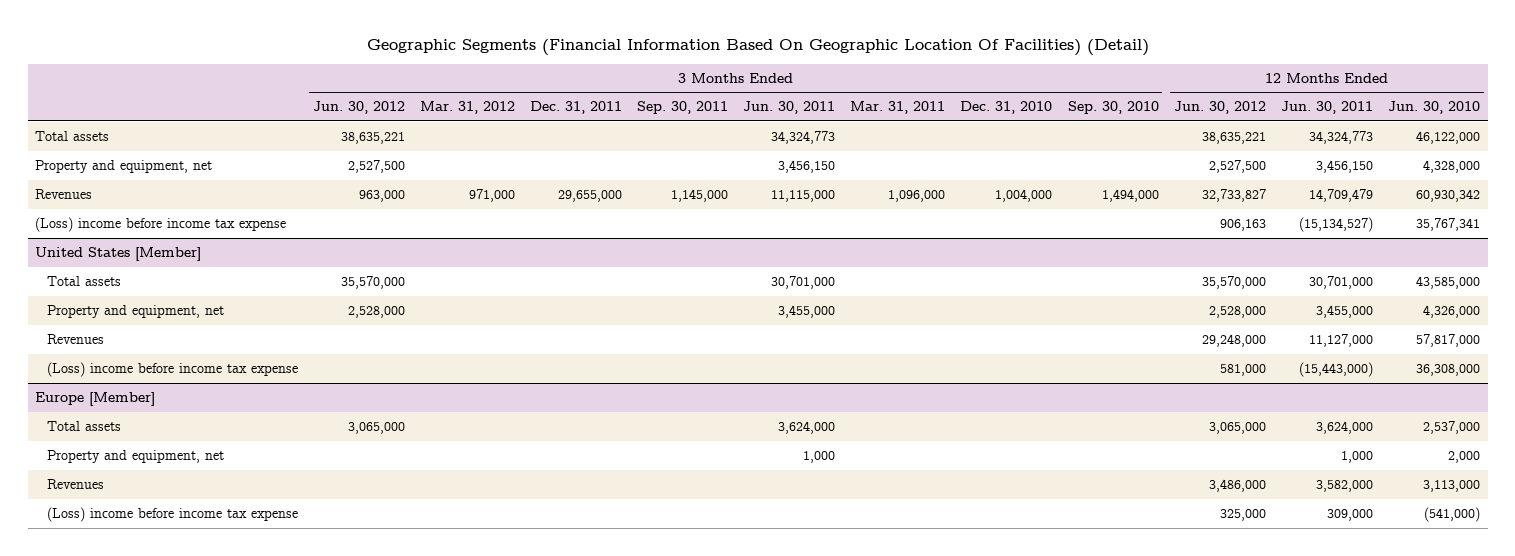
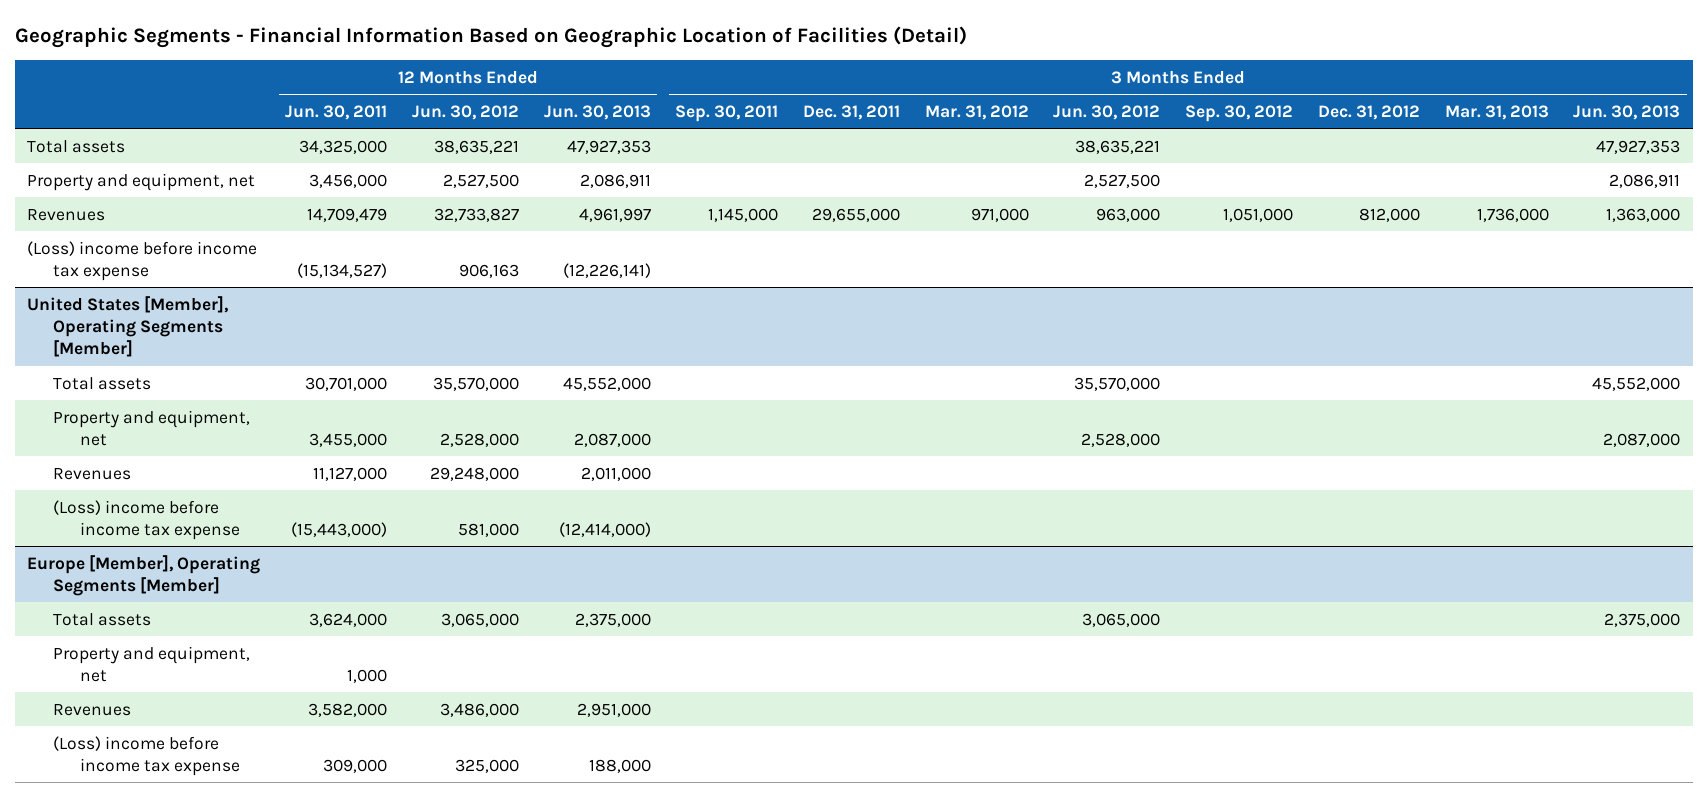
- Geographic Segments (Financial Information Based On Geographic Location Of Facilities) (Detail)
+ Geographic Segments - Financial Information Based on Geographic Location of Facilities (Detail)
- | 3 Months Ended Jun. 30, 2012 | 3 Months Ended Mar. 31, 2012 | 3 Months Ended Dec. 31, 2011 | 3 Months Ended Sep. 30, 2011 | 3 Months Ended Jun. 30, 2011 | 3 Months Ended Mar. 31, 2011 | 3 Months Ended Dec. 31, 2010 | 3 Months Ended Sep. 30, 2010 | 12 Months Ended Jun. 30, 2012 | 12 Months Ended Jun. 30, 2011 | 12 Months Ended Jun. 30, 2010
+ | 12 Months Ended Jun. 30, 2011 | 12 Months Ended Jun. 30, 2012 | 12 Months Ended Jun. 30, 2013 | 3 Months Ended Sep. 30, 2011 | 3 Months Ended Dec. 31, 2011 | 3 Months Ended Mar. 31, 2012 | 3 Months Ended Jun. 30, 2012 | 3 Months Ended Sep. 30, 2012 | 3 Months Ended Dec. 31, 2012 | 3 Months Ended Mar. 31, 2013 | 3 Months Ended Jun. 30, 2013
- Total assets | 38,635,221 | | | | 34,324,773 | | | | 38,635,221 | 34,324,773 | 46,122,000
- Property and equipment, net | 2,527,500 | | | | 3,456,150 | | | | 2,527,500 | 3,456,150 | 4,328,000
+ Total assets | 34,325,000 | 38,635,221 | 47,927,353 | | | | 38,635,221 | | | | 47,927,353
+ Property and equipment, net | 3,456,000 | 2,527,500 | 2,086,911 | | | | 2,527,500 | | | | 2,086,911
- United States [Member]
+ United States [Member], Operating Segments [Member]
- Europe [Member]
+ Europe [Member], Operating Segments [Member]

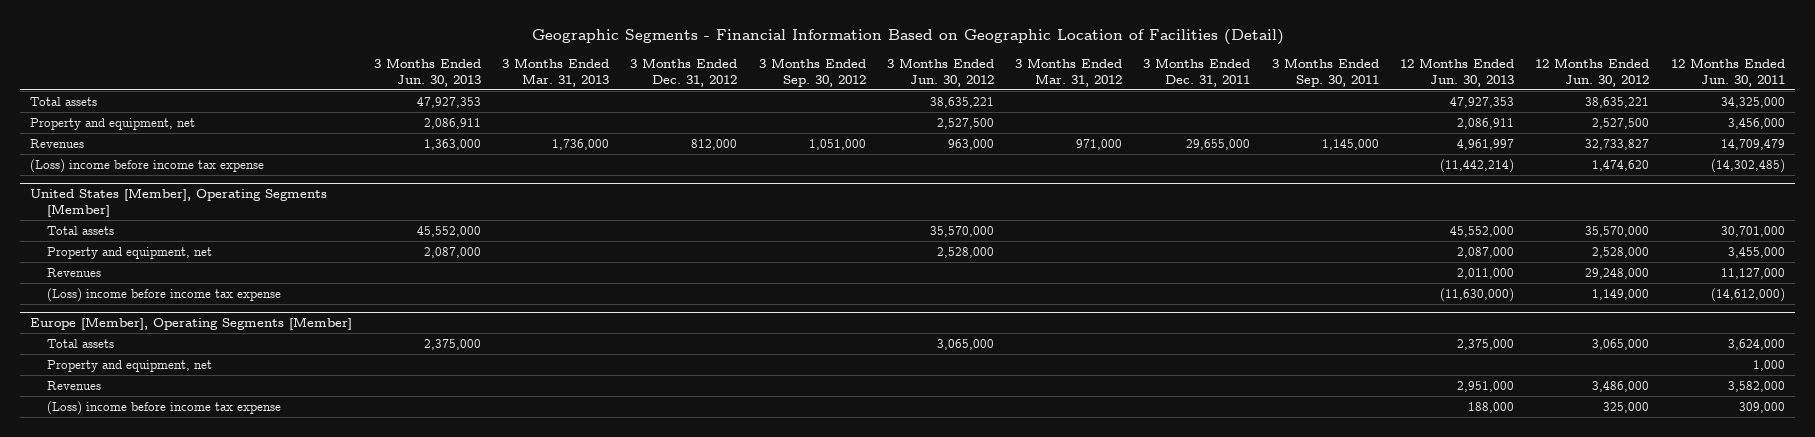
- | 12 Months Ended Jun. 30, 2011 | 12 Months Ended Jun. 30, 2012 | 12 Months Ended Jun. 30, 2013 | 3 Months Ended Sep. 30, 2011 | 3 Months Ended Dec. 31, 2011 | 3 Months Ended Mar. 31, 2012 | 3 Months Ended Jun. 30, 2012 | 3 Months Ended Sep. 30, 2012 | 3 Months Ended Dec. 31, 2012 | 3 Months Ended Mar. 31, 2013 | 3 Months Ended Jun. 30, 2013
+ | 3 Months Ended Jun. 30, 2013 | 3 Months Ended Mar. 31, 2013 | 3 Months Ended Dec. 31, 2012 | 3 Months Ended Sep. 30, 2012 | 3 Months Ended Jun. 30, 2012 | 3 Months Ended Mar. 31, 2012 | 3 Months Ended Dec. 31, 2011 | 3 Months Ended Sep. 30, 2011 | 12 Months Ended Jun. 30, 2013 | 12 Months Ended Jun. 30, 2012 | 12 Months Ended Jun. 30, 2011
- (Loss) income before income tax expense | (15,134,527) | 906,163 | (12,226,141) | | | | | | | |
+ (Loss) income before income tax expense | | | | | | | | | (11,442,214) | 1,474,620 | (14,302,485)
@ United States [Member], Operating Segments [Member]
- (Loss) income before income tax expense | (15,443,000) | 581,000 | (12,414,000) | | | | | | | |
+ (Loss) income before income tax expense | | | | | | | | | (11,630,000) | 1,149,000 | (14,612,000)

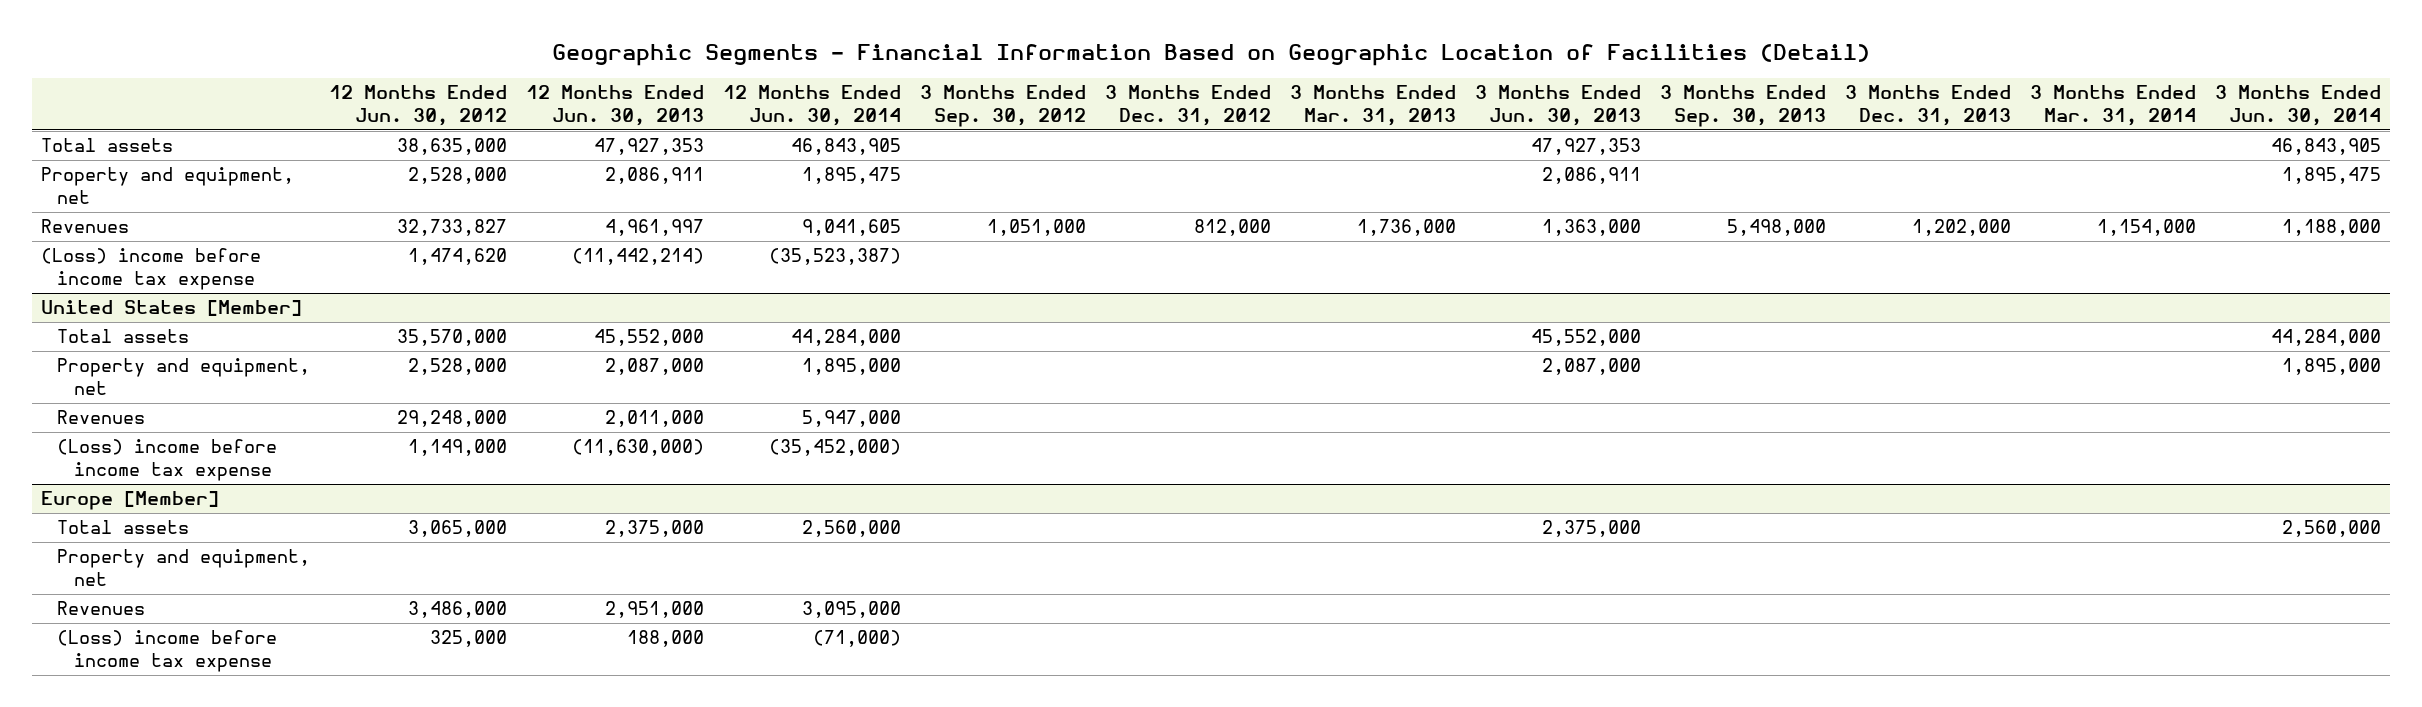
- | 3 Months Ended Jun. 30, 2013 | 3 Months Ended Mar. 31, 2013 | 3 Months Ended Dec. 31, 2012 | 3 Months Ended Sep. 30, 2012 | 3 Months Ended Jun. 30, 2012 | 3 Months Ended Mar. 31, 2012 | 3 Months Ended Dec. 31, 2011 | 3 Months Ended Sep. 30, 2011 | 12 Months Ended Jun. 30, 2013 | 12 Months Ended Jun. 30, 2012 | 12 Months Ended Jun. 30, 2011
+ | 12 Months Ended Jun. 30, 2012 | 12 Months Ended Jun. 30, 2013 | 12 Months Ended Jun. 30, 2014 | 3 Months Ended Sep. 30, 2012 | 3 Months Ended Dec. 31, 2012 | 3 Months Ended Mar. 31, 2013 | 3 Months Ended Jun. 30, 2013 | 3 Months Ended Sep. 30, 2013 | 3 Months Ended Dec. 31, 2013 | 3 Months Ended Mar. 31, 2014 | 3 Months Ended Jun. 30, 2014
- Total assets | 47,927,353 | | | | 38,635,221 | | | | 47,927,353 | 38,635,221 | 34,325,000
- Property and equipment, net | 2,086,911 | | | | 2,527,500 | | | | 2,086,911 | 2,527,500 | 3,456,000
+ Total assets | 38,635,000 | 47,927,353 | 46,843,905 | | | | 47,927,353 | | | | 46,843,905
+ Property and equipment, net | 2,528,000 | 2,086,911 | 1,895,475 | | | | 2,086,911 | | | | 1,895,475
- United States [Member], Operating Segments [Member]
+ United States [Member]
- Europe [Member], Operating Segments [Member]
+ Europe [Member]

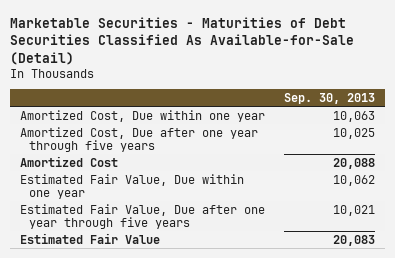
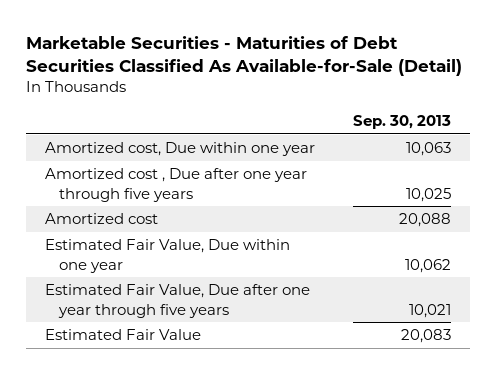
- Amortized Cost, Due within one year | 10,063
- Amortized Cost, Due after one year through five years | 10,025
- Amortized Cost | 20,088
+ Amortized cost, Due within one year | 10,063
+ Amortized cost , Due after one year through five years | 10,025
+ Amortized cost | 20,088

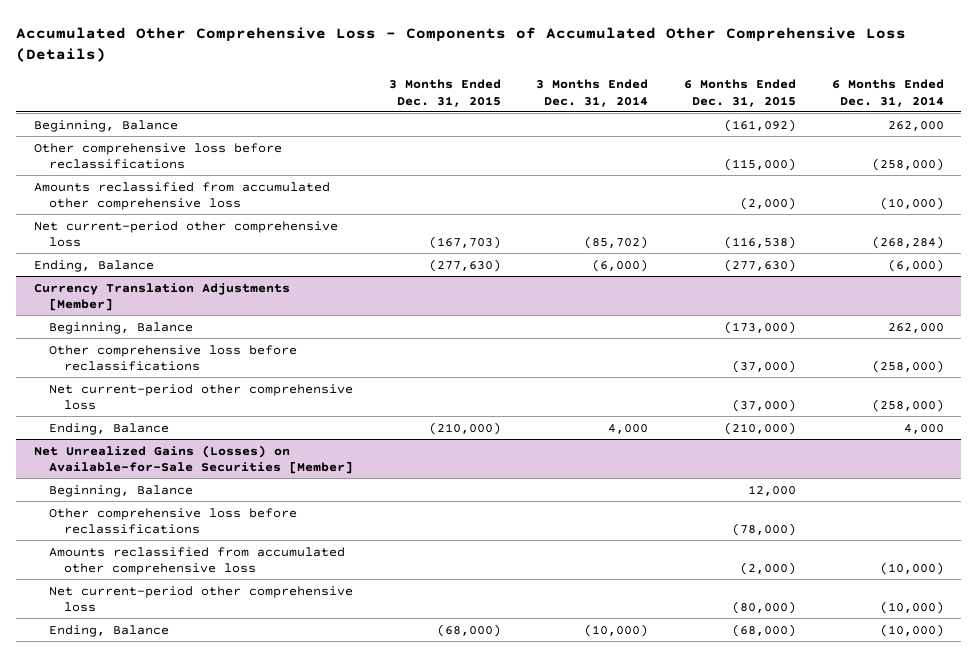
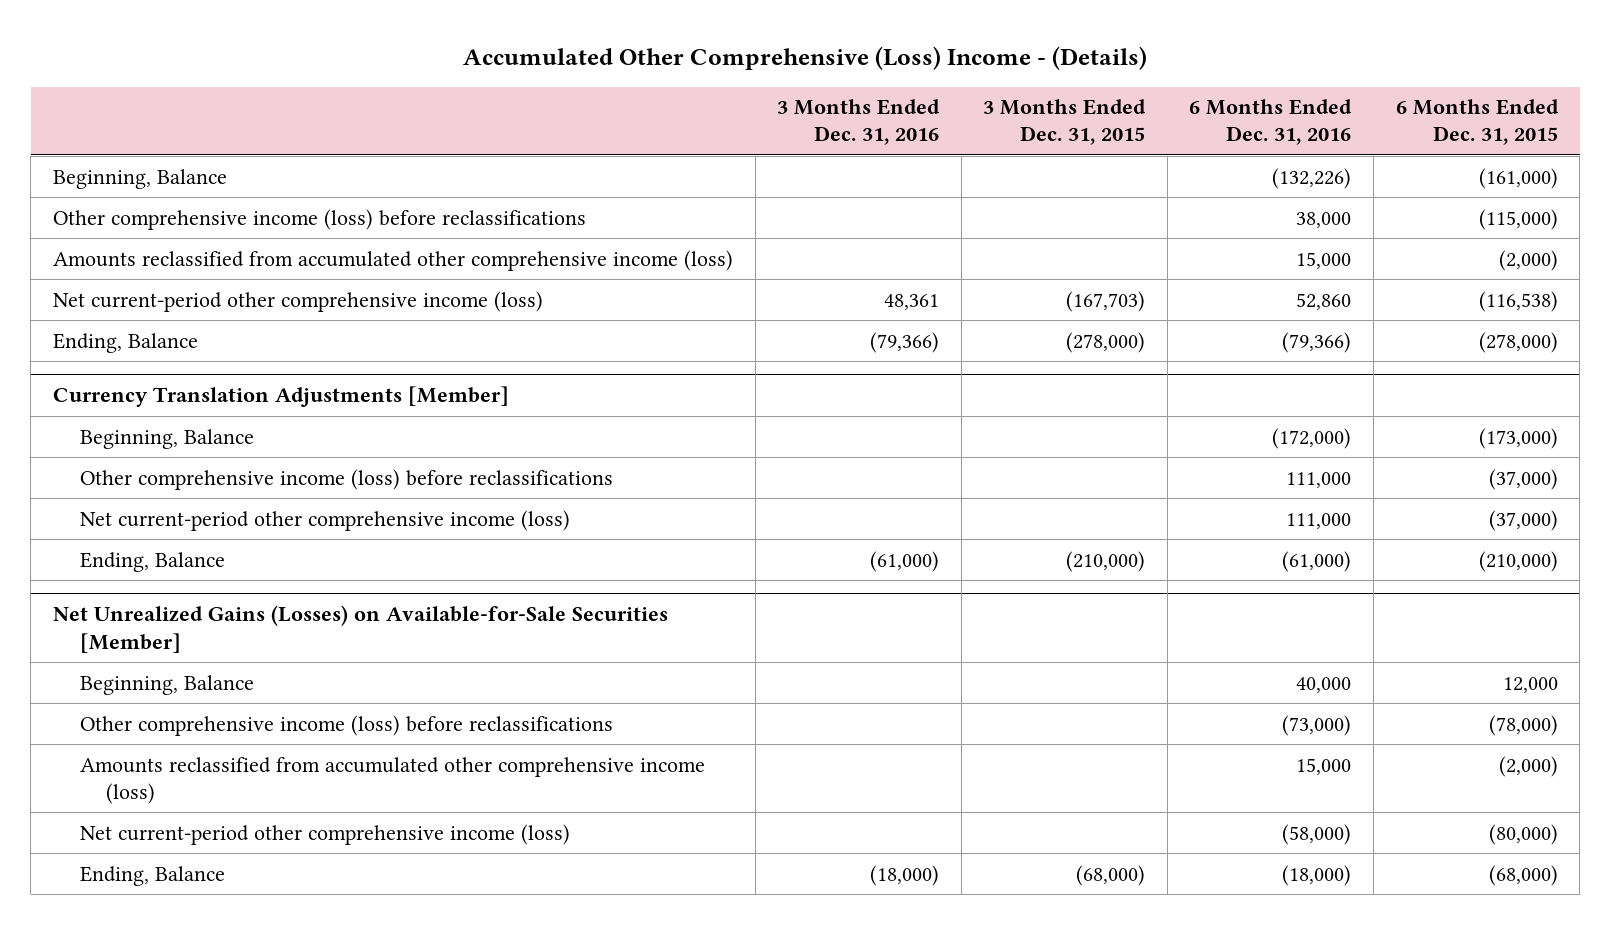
- Accumulated Other Comprehensive Loss - Components of Accumulated Other Comprehensive Loss (Details)
+ Accumulated Other Comprehensive (Loss) Income - (Details)
- | 3 Months Ended Dec. 31, 2015 | 3 Months Ended Dec. 31, 2014 | 6 Months Ended Dec. 31, 2015 | 6 Months Ended Dec. 31, 2014
+ | 3 Months Ended Dec. 31, 2016 | 3 Months Ended Dec. 31, 2015 | 6 Months Ended Dec. 31, 2016 | 6 Months Ended Dec. 31, 2015
- Beginning, Balance | | | (161,092) | 262,000
- Other comprehensive loss before reclassifications | | | (115,000) | (258,000)
- Amounts reclassified from accumulated other comprehensive loss | | | (2,000) | (10,000)
- Net current-period other comprehensive loss | (167,703) | (85,702) | (116,538) | (268,284)
- Ending, Balance | (277,630) | (6,000) | (277,630) | (6,000)
+ Beginning, Balance | | | (132,226) | (161,000)
+ Other comprehensive income (loss) before reclassifications | | | 38,000 | (115,000)
+ Amounts reclassified from accumulated other comprehensive income (loss) | | | 15,000 | (2,000)
+ Net current-period other comprehensive income (loss) | 48,361 | (167,703) | 52,860 | (116,538)
+ Ending, Balance | (79,366) | (278,000) | (79,366) | (278,000)
@ Currency Translation Adjustments [Member]
- Other comprehensive loss before reclassifications | | | (37,000) | (258,000)
- Net current-period other comprehensive loss | | | (37,000) | (258,000)
+ Other comprehensive income (loss) before reclassifications | | | 111,000 | (37,000)
+ Net current-period other comprehensive income (loss) | | | 111,000 | (37,000)
@ Net Unrealized Gains (Losses) on Available-for-Sale Securities [Member]
- Other comprehensive loss before reclassifications | | | (78,000) |
- Amounts reclassified from accumulated other comprehensive loss | | | (2,000) | (10,000)
- Net current-period other comprehensive loss | | | (80,000) | (10,000)
+ Other comprehensive income (loss) before reclassifications | | | (73,000) | (78,000)
+ Amounts reclassified from accumulated other comprehensive income (loss) | | | 15,000 | (2,000)
+ Net current-period other comprehensive income (loss) | | | (58,000) | (80,000)

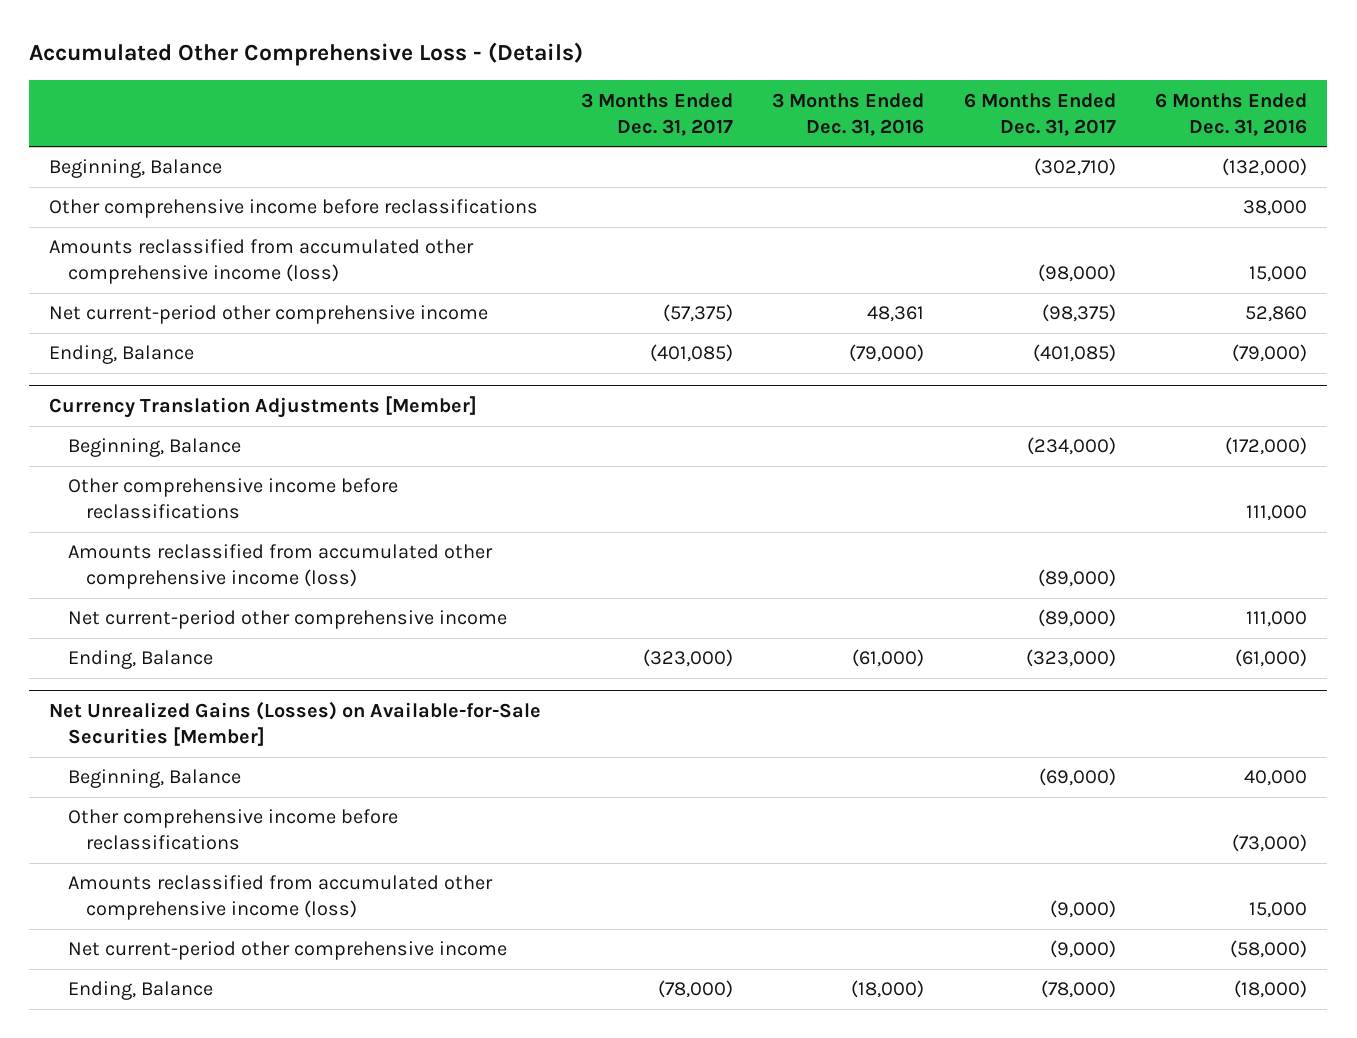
- Accumulated Other Comprehensive (Loss) Income - (Details)
+ Accumulated Other Comprehensive Loss - (Details)
- | 3 Months Ended Dec. 31, 2016 | 3 Months Ended Dec. 31, 2015 | 6 Months Ended Dec. 31, 2016 | 6 Months Ended Dec. 31, 2015
+ | 3 Months Ended Dec. 31, 2017 | 3 Months Ended Dec. 31, 2016 | 6 Months Ended Dec. 31, 2017 | 6 Months Ended Dec. 31, 2016
- Beginning, Balance | | | (132,226) | (161,000)
- Other comprehensive income (loss) before reclassifications | | | 38,000 | (115,000)
+ Beginning, Balance | | | (302,710) | (132,000)
+ Other comprehensive income before reclassifications | | | | 38,000
- Net current-period other comprehensive income (loss) | 48,361 | (167,703) | 52,860 | (116,538)
- Ending, Balance | (79,366) | (278,000) | (79,366) | (278,000)
+ Net current-period other comprehensive income | (57,375) | 48,361 | (98,375) | 52,860
+ Ending, Balance | (401,085) | (79,000) | (401,085) | (79,000)
@ Currency Translation Adjustments [Member]
- Other comprehensive income (loss) before reclassifications | | | 111,000 | (37,000)
- Net current-period other comprehensive income (loss) | | | 111,000 | (37,000)
+ Other comprehensive income before reclassifications | | | | 111,000
+ Amounts reclassified from accumulated other comprehensive income (loss) | | | (89,000) |
+ Net current-period other comprehensive income | | | (89,000) | 111,000
@ Net Unrealized Gains (Losses) on Available-for-Sale Securities [Member]
- Other comprehensive income (loss) before reclassifications | | | (73,000) | (78,000)
+ Other comprehensive income before reclassifications | | | | (73,000)
- Net current-period other comprehensive income (loss) | | | (58,000) | (80,000)
+ Net current-period other comprehensive income | | | (9,000) | (58,000)

